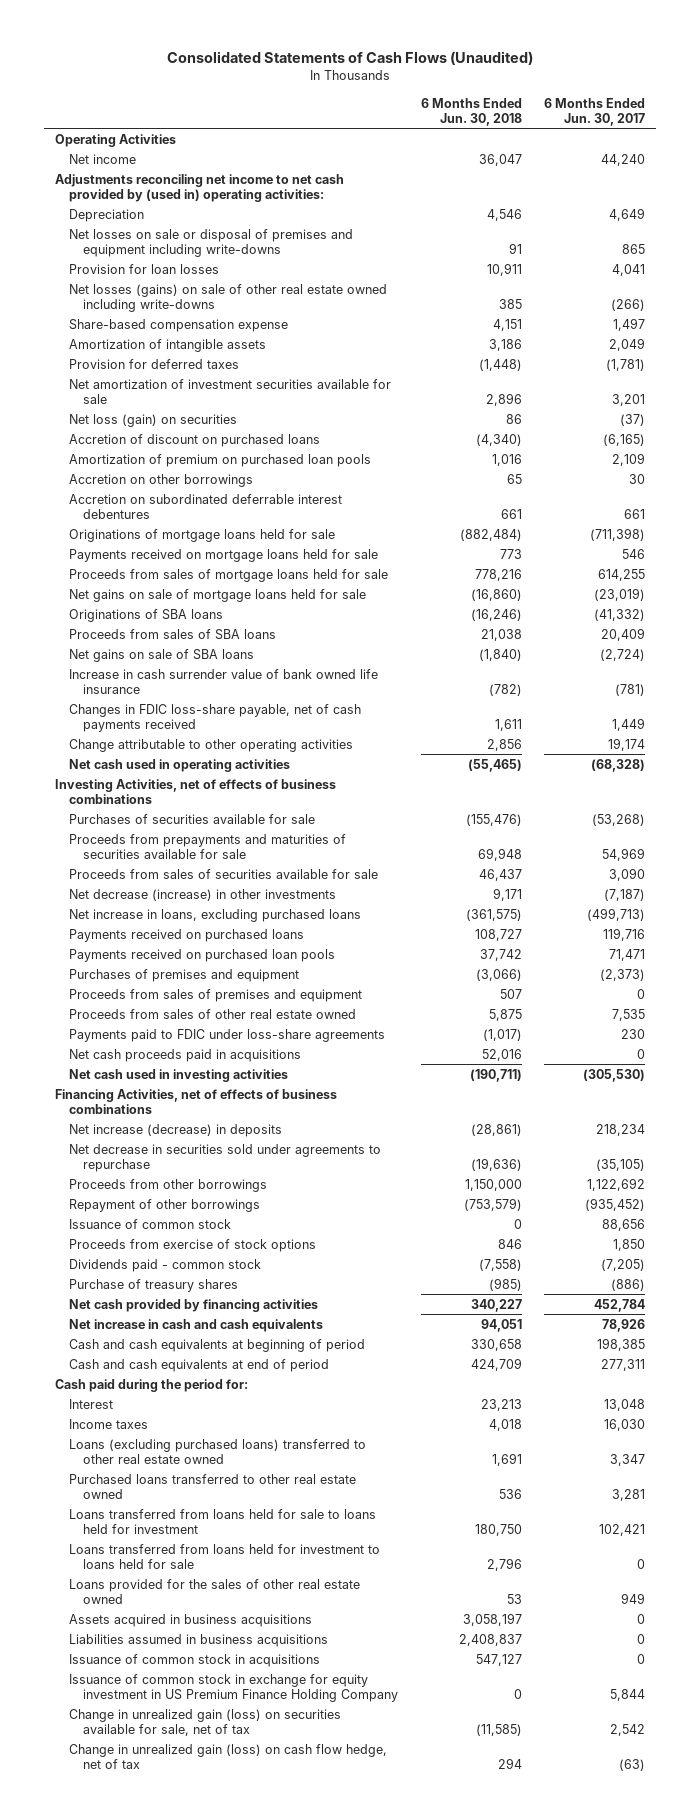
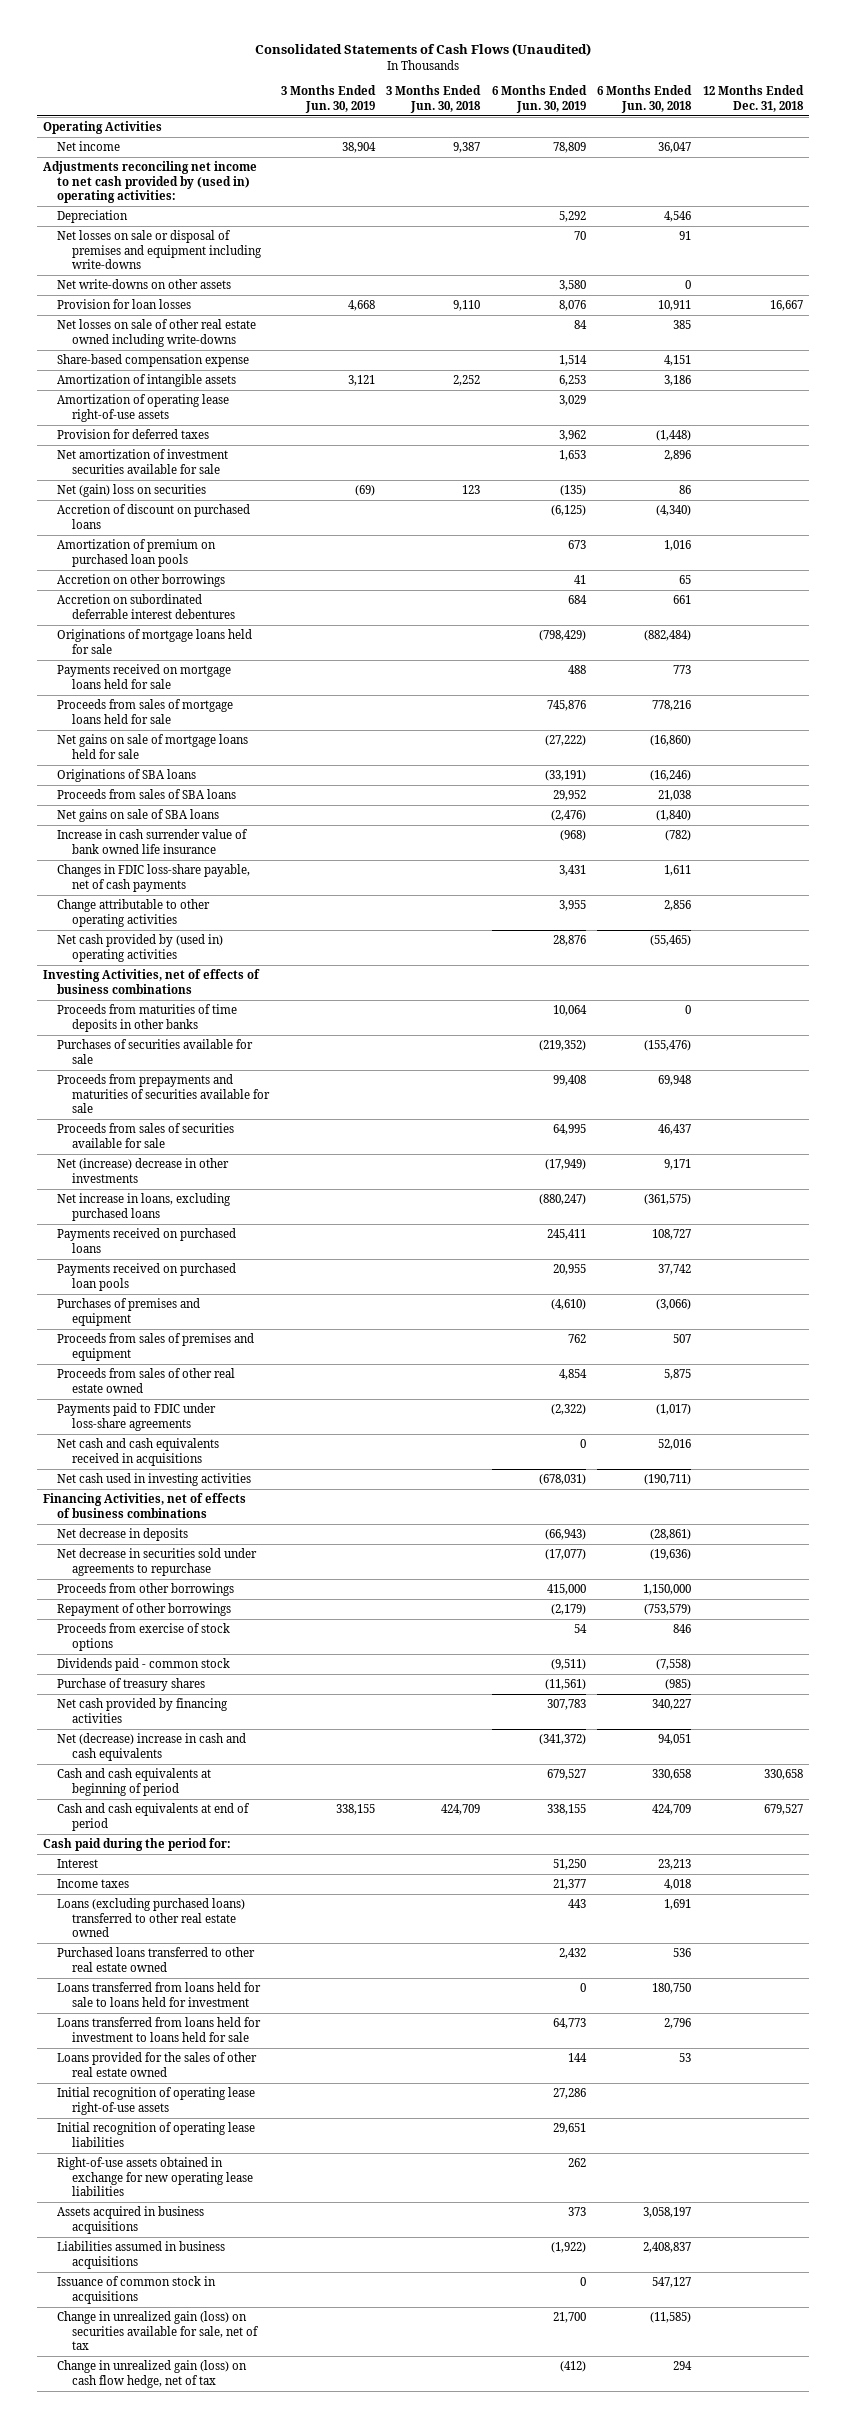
- | 6 Months Ended Jun. 30, 2018 | 6 Months Ended Jun. 30, 2017
+ | 3 Months Ended Jun. 30, 2019 | 3 Months Ended Jun. 30, 2018 | 6 Months Ended Jun. 30, 2019 | 6 Months Ended Jun. 30, 2018 | 12 Months Ended Dec. 31, 2018
+ Net write-downs on other assets | | | 3,580 | 0 |
- Net losses (gains) on sale of other real estate owned including write-downs | 385 | (266)
+ Net losses on sale of other real estate owned including write-downs | | | 84 | 385 |
+ Amortization of operating lease right-of-use assets | | | 3,029 | |
- Net loss (gain) on securities | 86 | (37)
+ Net (gain) loss on securities | (69) | 123 | (135) | 86 |
- Changes in FDIC loss-share payable, net of cash payments received | 1,611 | 1,449
+ Changes in FDIC loss-share payable, net of cash payments | | | 3,431 | 1,611 |
- Net cash used in operating activities | (55,465) | (68,328)
+ Net cash provided by (used in) operating activities | | | 28,876 | (55,465) |
+ Proceeds from maturities of time deposits in other banks | | | 10,064 | 0 |
- Net decrease (increase) in other investments | 9,171 | (7,187)
+ Net (increase) decrease in other investments | | | (17,949) | 9,171 |
- Net cash proceeds paid in acquisitions | 52,016 | 0
+ Net cash and cash equivalents received in acquisitions | | | 0 | 52,016 |
- Net increase (decrease) in deposits | (28,861) | 218,234
+ Net decrease in deposits | | | (66,943) | (28,861) |
- Issuance of common stock | 0 | 88,656
- Net increase in cash and cash equivalents | 94,051 | 78,926
+ Net (decrease) increase in cash and cash equivalents | | | (341,372) | 94,051 |
+ Initial recognition of operating lease right-of-use assets | | | 27,286 | |
+ Initial recognition of operating lease liabilities | | | 29,651 | |
+ Right-of-use assets obtained in exchange for new operating lease liabilities | | | 262 | |
- Issuance of common stock in exchange for equity investment in US Premium Finance Holding Company | 0 | 5,844

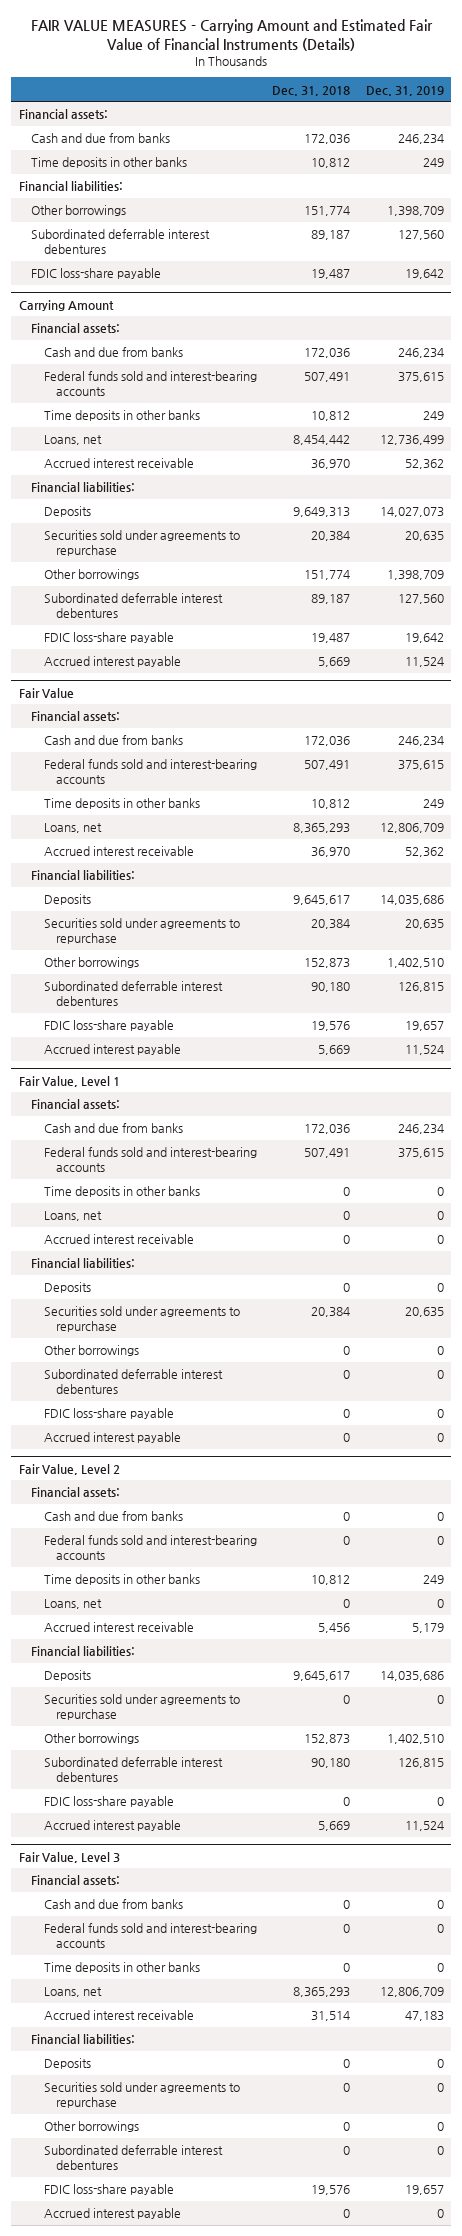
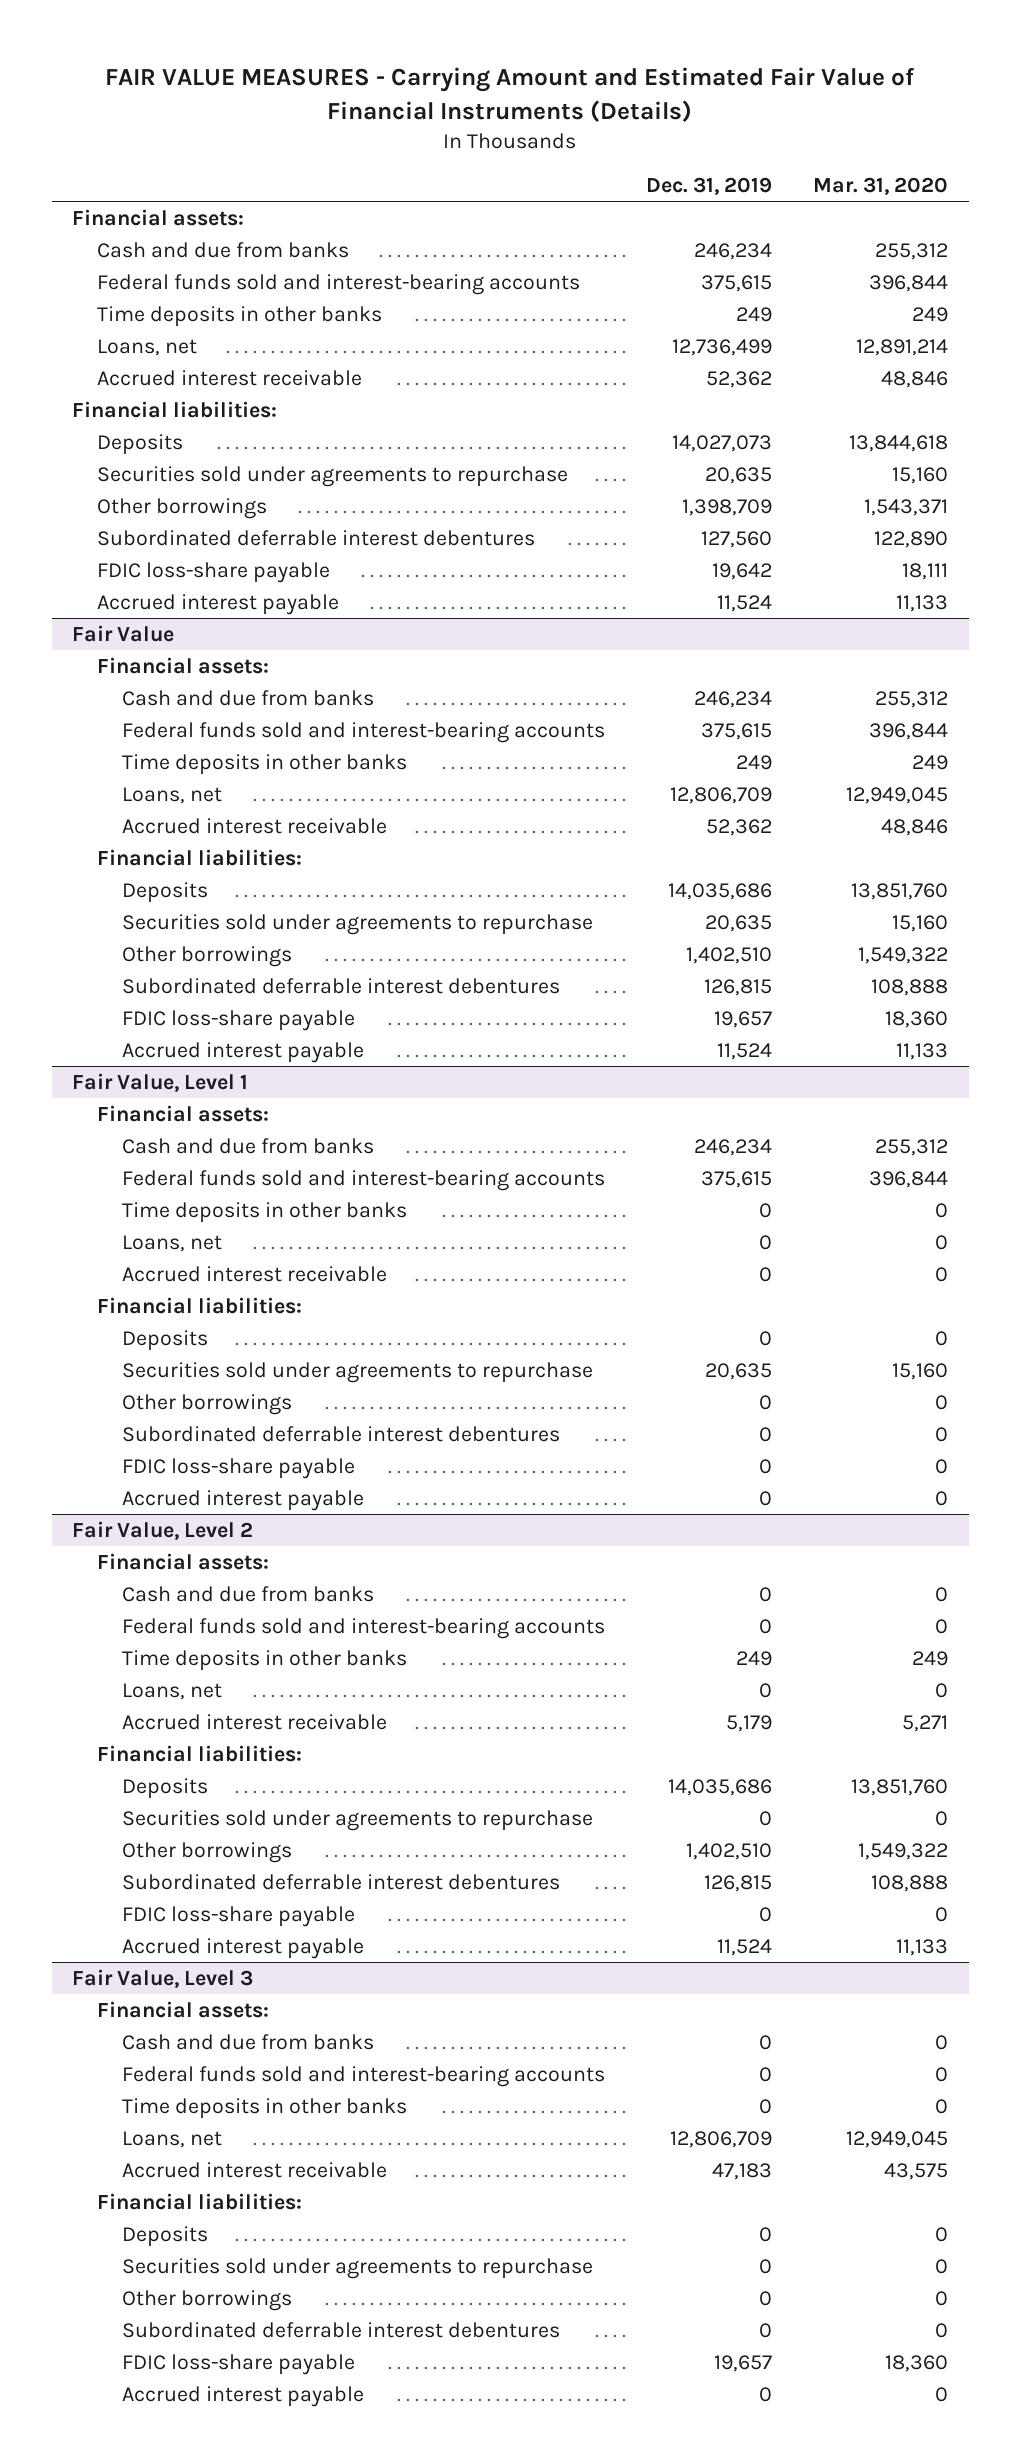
- | Dec. 31, 2018 | Dec. 31, 2019
+ | Dec. 31, 2019 | Mar. 31, 2020
- Time deposits in other banks | 10,812 | 249
- Financial liabilities:
- Other borrowings | 151,774 | 1,398,709
- Subordinated deferrable interest debentures | 89,187 | 127,560
- FDIC loss-share payable | 19,487 | 19,642
- Carrying Amount
- Financial assets:
- Cash and due from banks | 172,036 | 246,234

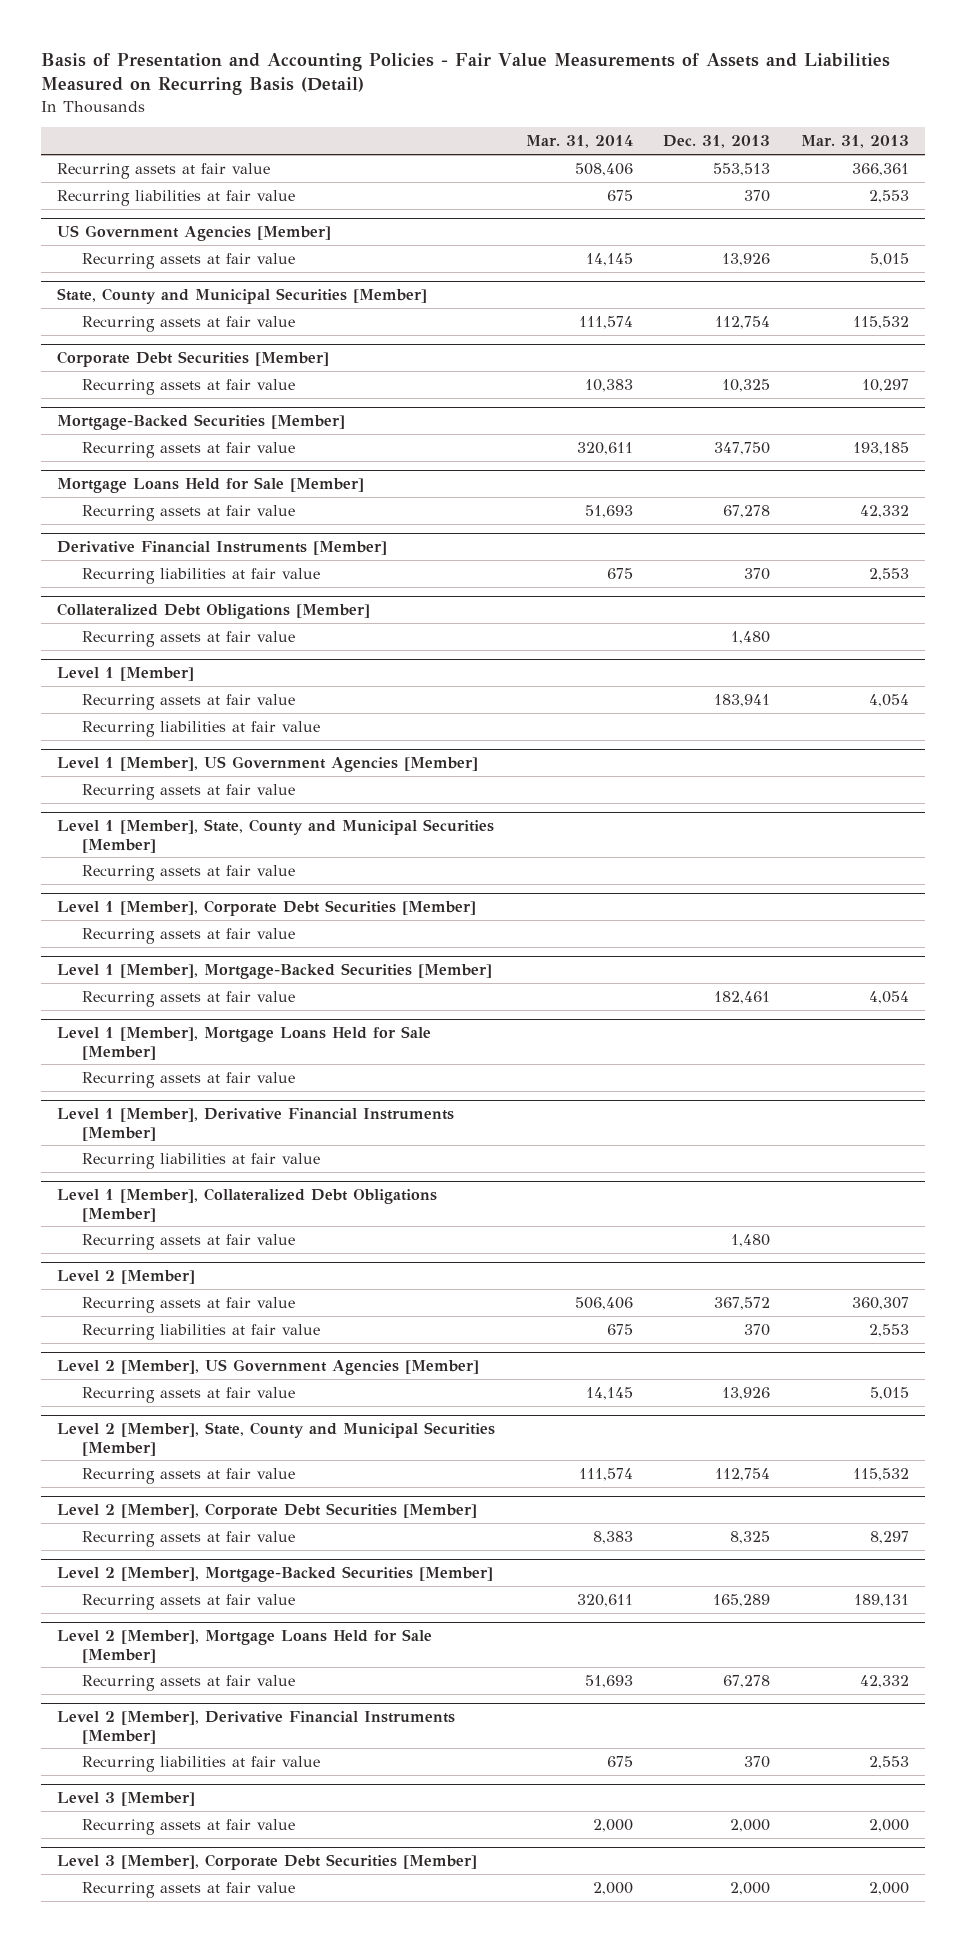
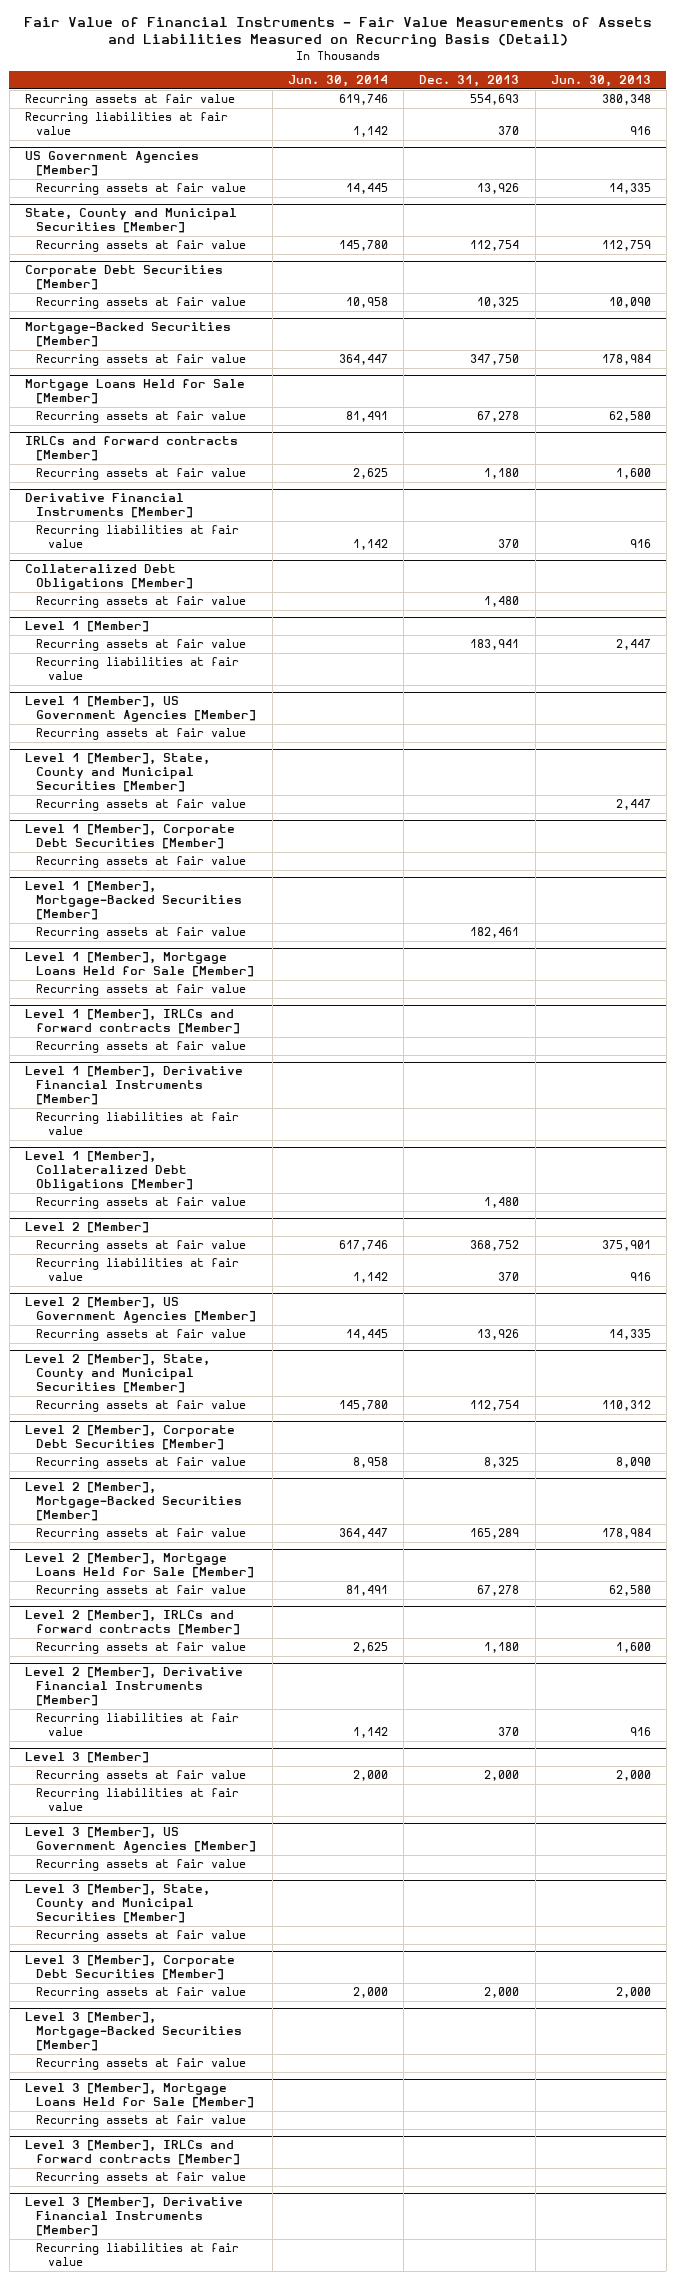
- Basis of Presentation and Accounting Policies - Fair Value Measurements of Assets and Liabilities Measured on Recurring Basis (Detail)
+ Fair Value of Financial Instruments - Fair Value Measurements of Assets and Liabilities Measured on Recurring Basis (Detail)
- | Mar. 31, 2014 | Dec. 31, 2013 | Mar. 31, 2013
+ | Jun. 30, 2014 | Dec. 31, 2013 | Jun. 30, 2013
- Recurring assets at fair value | 508,406 | 553,513 | 366,361
+ Recurring assets at fair value | 619,746 | 554,693 | 380,348
+ IRLCs and forward contracts [Member]
+ Recurring assets at fair value | 2,625 | 1,180 | 1,600
+ Level 1 [Member], IRLCs and forward contracts [Member]
+ Recurring assets at fair value
@ Level 2 [Member]
- Recurring assets at fair value | 506,406 | 367,572 | 360,307
+ Recurring assets at fair value | 617,746 | 368,752 | 375,901
+ Level 2 [Member], IRLCs and forward contracts [Member]
+ Recurring assets at fair value | 2,625 | 1,180 | 1,600
@ Level 3 [Member]
+ Recurring liabilities at fair value
+ Level 3 [Member], US Government Agencies [Member]
+ Recurring assets at fair value
+ Level 3 [Member], State, County and Municipal Securities [Member]
+ Recurring assets at fair value
+ Level 3 [Member], Mortgage-Backed Securities [Member]
+ Recurring assets at fair value
+ Level 3 [Member], Mortgage Loans Held for Sale [Member]
+ Recurring assets at fair value
+ Level 3 [Member], IRLCs and forward contracts [Member]
+ Recurring assets at fair value
+ Level 3 [Member], Derivative Financial Instruments [Member]
+ Recurring liabilities at fair value

